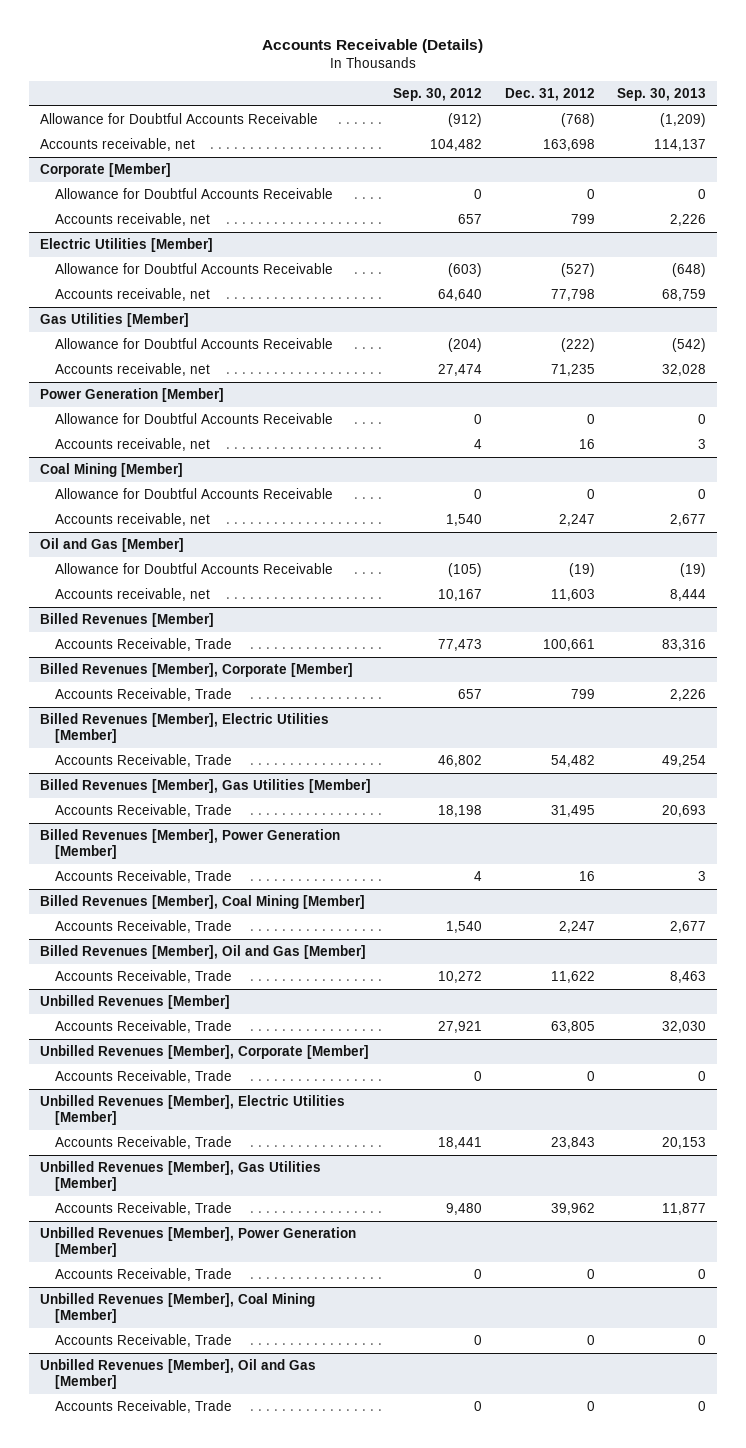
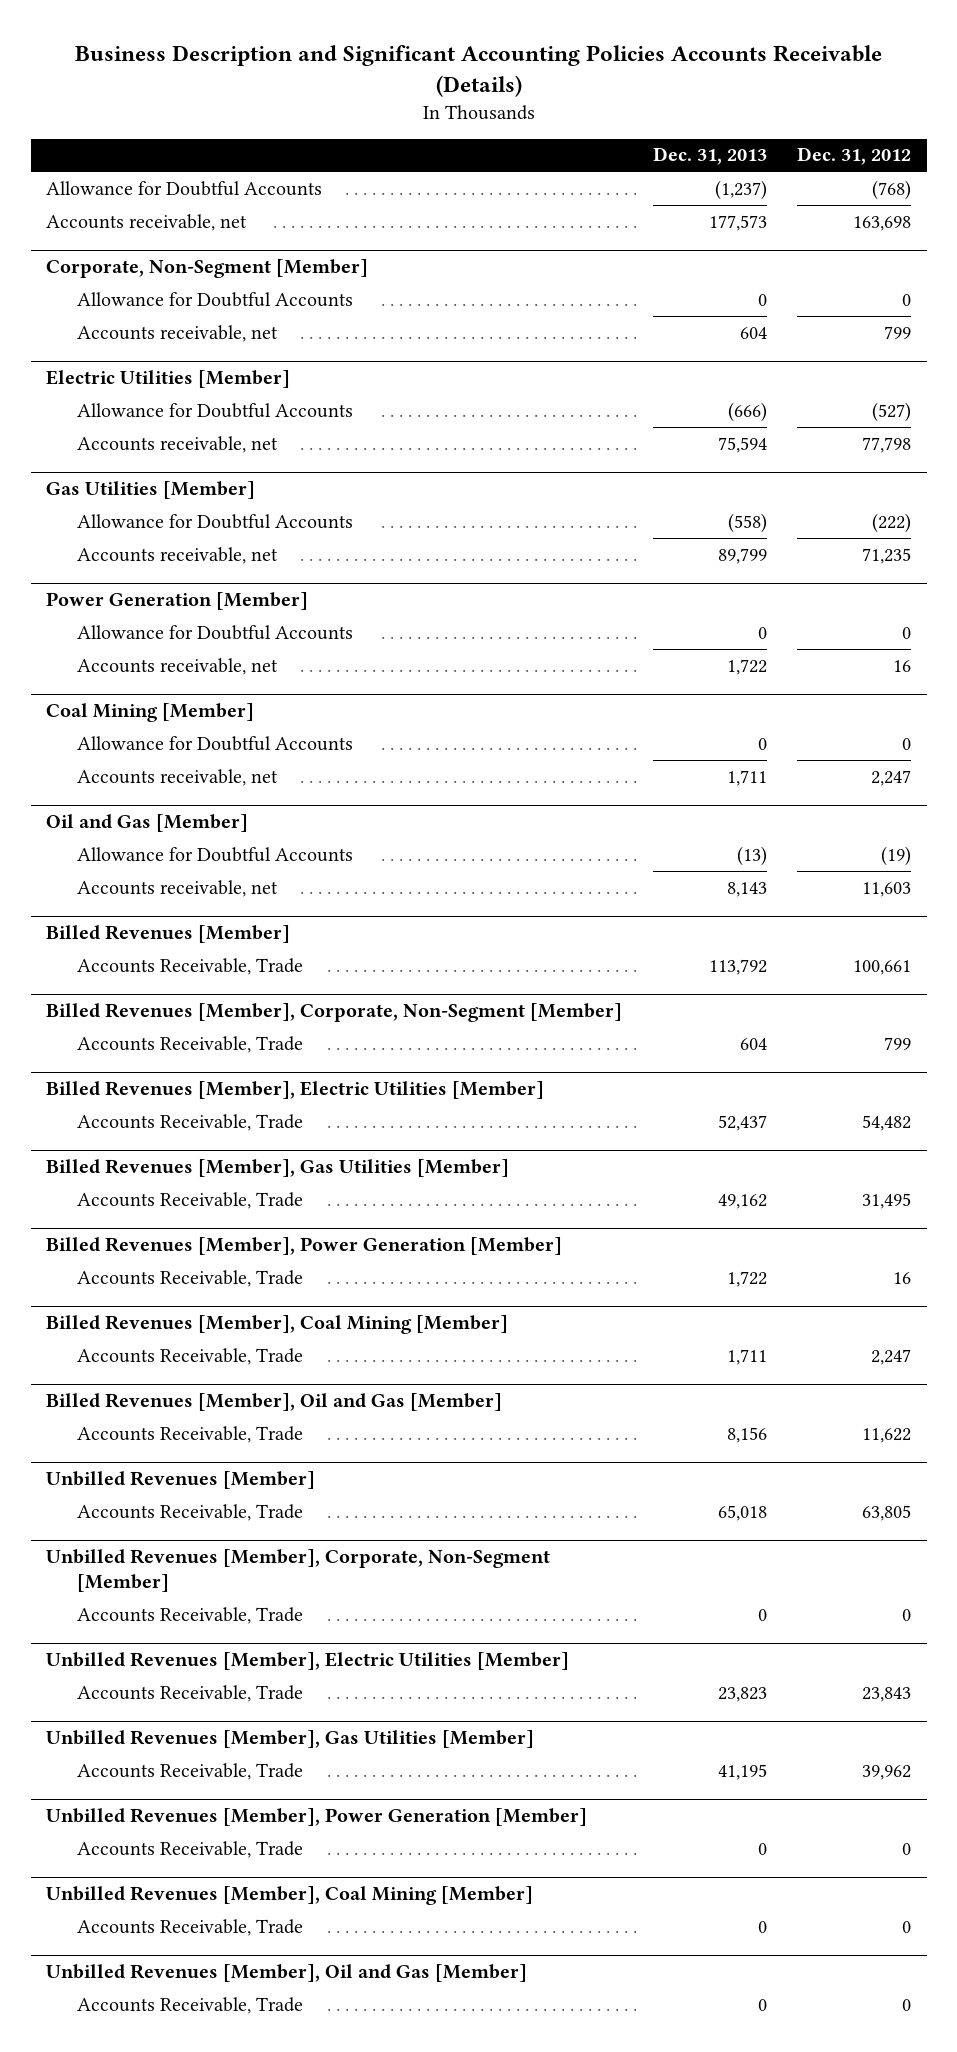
- Accounts Receivable (Details)
+ Business Description and Significant Accounting Policies Accounts Receivable (Details)
- | Sep. 30, 2012 | Dec. 31, 2012 | Sep. 30, 2013
+ | Dec. 31, 2013 | Dec. 31, 2012
- Allowance for Doubtful Accounts Receivable | (912) | (768) | (1,209)
+ Allowance for Doubtful Accounts | (1,237) | (768)
- Corporate [Member]
- Allowance for Doubtful Accounts Receivable | 0 | 0 | 0
+ Corporate, Non-Segment [Member]
+ Allowance for Doubtful Accounts | 0 | 0
@ Electric Utilities [Member]
- Allowance for Doubtful Accounts Receivable | (603) | (527) | (648)
+ Allowance for Doubtful Accounts | (666) | (527)
@ Gas Utilities [Member]
- Allowance for Doubtful Accounts Receivable | (204) | (222) | (542)
+ Allowance for Doubtful Accounts | (558) | (222)
@ Power Generation [Member]
- Allowance for Doubtful Accounts Receivable | 0 | 0 | 0
+ Allowance for Doubtful Accounts | 0 | 0
@ Coal Mining [Member]
- Allowance for Doubtful Accounts Receivable | 0 | 0 | 0
+ Allowance for Doubtful Accounts | 0 | 0
@ Oil and Gas [Member]
- Allowance for Doubtful Accounts Receivable | (105) | (19) | (19)
+ Allowance for Doubtful Accounts | (13) | (19)
- Billed Revenues [Member], Corporate [Member]
+ Billed Revenues [Member], Corporate, Non-Segment [Member]
- Unbilled Revenues [Member], Corporate [Member]
+ Unbilled Revenues [Member], Corporate, Non-Segment [Member]

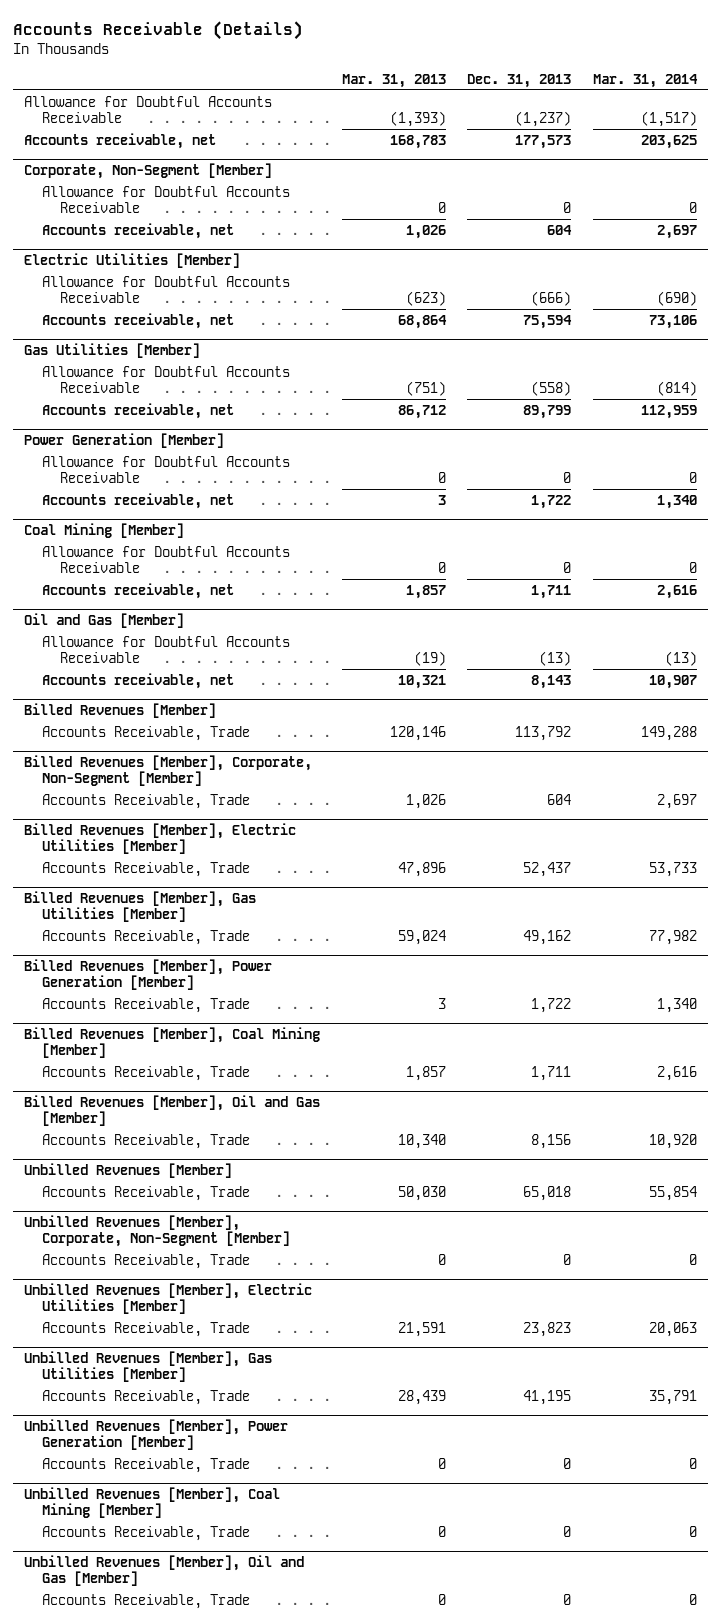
- Business Description and Significant Accounting Policies Accounts Receivable (Details)
+ Accounts Receivable (Details)
- | Dec. 31, 2013 | Dec. 31, 2012
+ | Mar. 31, 2013 | Dec. 31, 2013 | Mar. 31, 2014
- Allowance for Doubtful Accounts | (1,237) | (768)
+ Allowance for Doubtful Accounts Receivable | (1,393) | (1,237) | (1,517)
@ Corporate, Non-Segment [Member]
- Allowance for Doubtful Accounts | 0 | 0
+ Allowance for Doubtful Accounts Receivable | 0 | 0 | 0
@ Electric Utilities [Member]
- Allowance for Doubtful Accounts | (666) | (527)
+ Allowance for Doubtful Accounts Receivable | (623) | (666) | (690)
@ Gas Utilities [Member]
- Allowance for Doubtful Accounts | (558) | (222)
+ Allowance for Doubtful Accounts Receivable | (751) | (558) | (814)
@ Power Generation [Member]
- Allowance for Doubtful Accounts | 0 | 0
+ Allowance for Doubtful Accounts Receivable | 0 | 0 | 0
@ Coal Mining [Member]
- Allowance for Doubtful Accounts | 0 | 0
+ Allowance for Doubtful Accounts Receivable | 0 | 0 | 0
@ Oil and Gas [Member]
- Allowance for Doubtful Accounts | (13) | (19)
+ Allowance for Doubtful Accounts Receivable | (19) | (13) | (13)

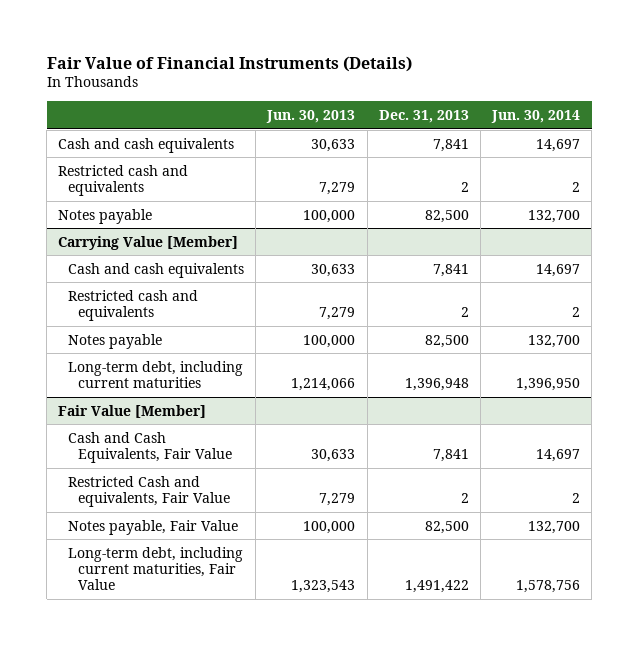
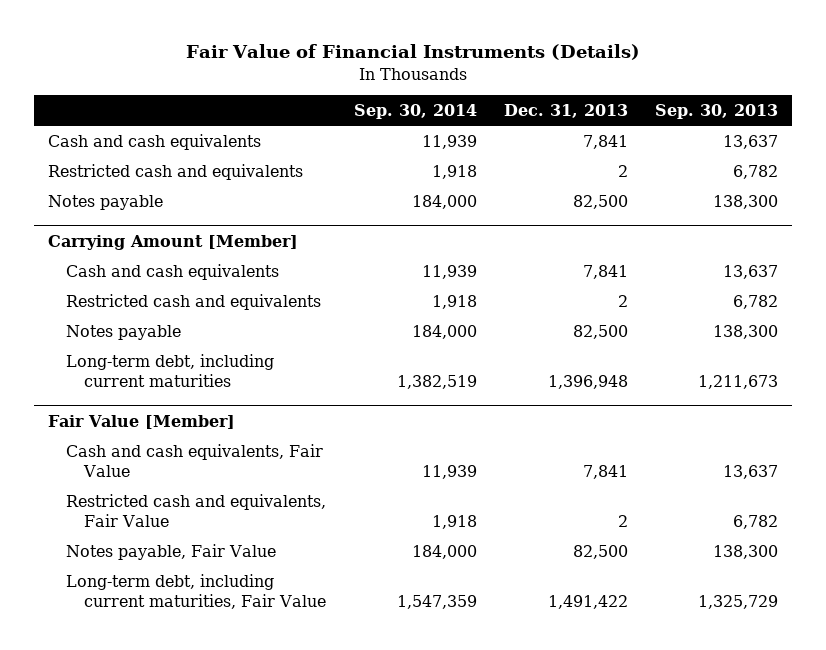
- | Jun. 30, 2013 | Dec. 31, 2013 | Jun. 30, 2014
+ | Sep. 30, 2014 | Dec. 31, 2013 | Sep. 30, 2013
- Carrying Value [Member]
+ Carrying Amount [Member]
@ Fair Value [Member]
- Cash and Cash Equivalents, Fair Value | 30,633 | 7,841 | 14,697
- Restricted Cash and equivalents, Fair Value | 7,279 | 2 | 2
+ Cash and cash equivalents, Fair Value | 11,939 | 7,841 | 13,637
+ Restricted cash and equivalents, Fair Value | 1,918 | 2 | 6,782

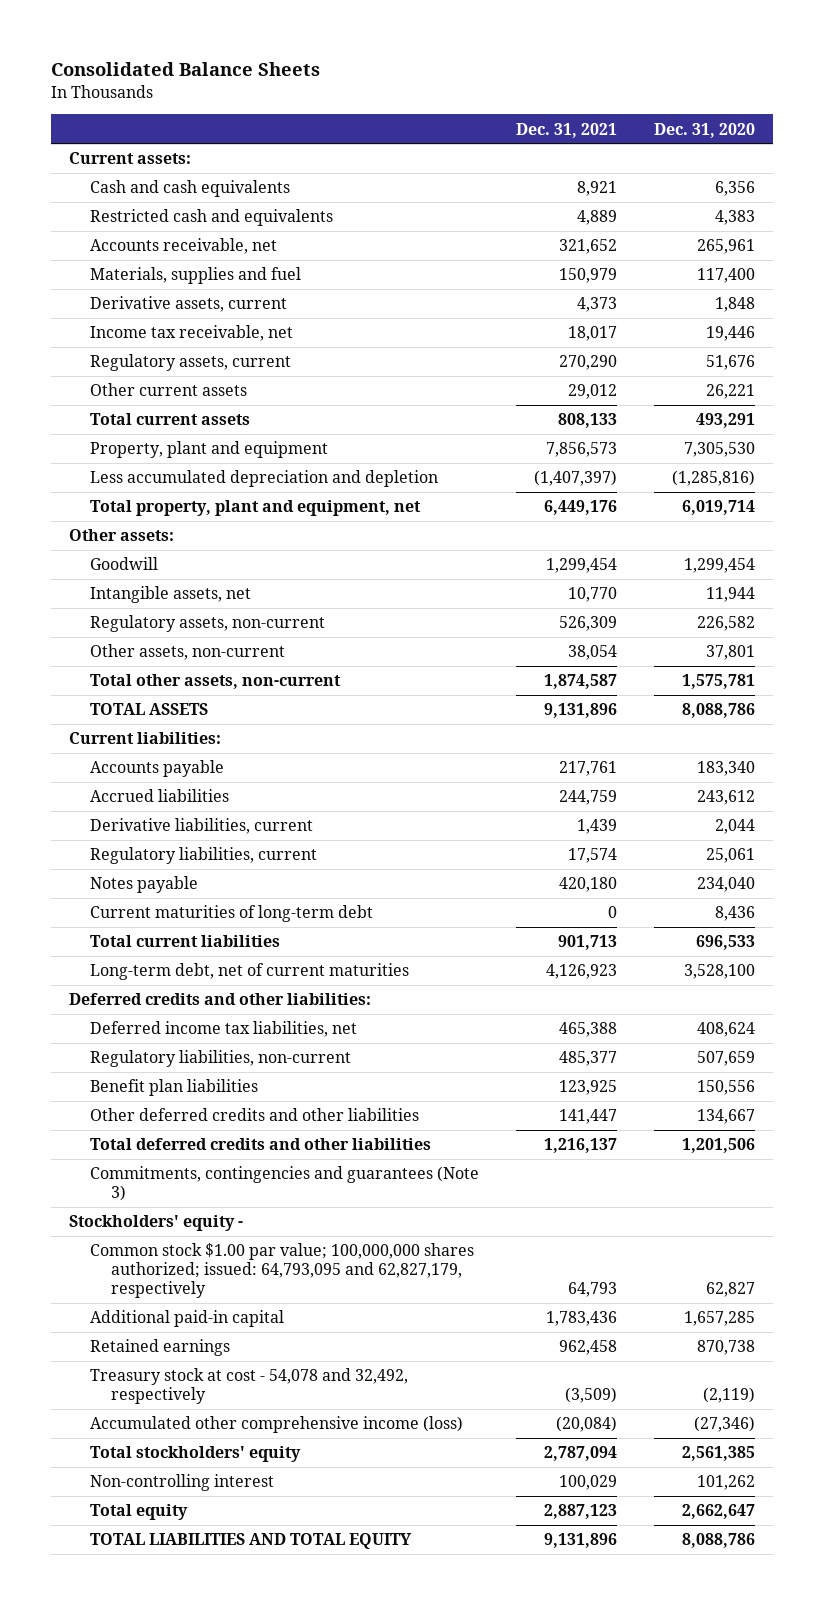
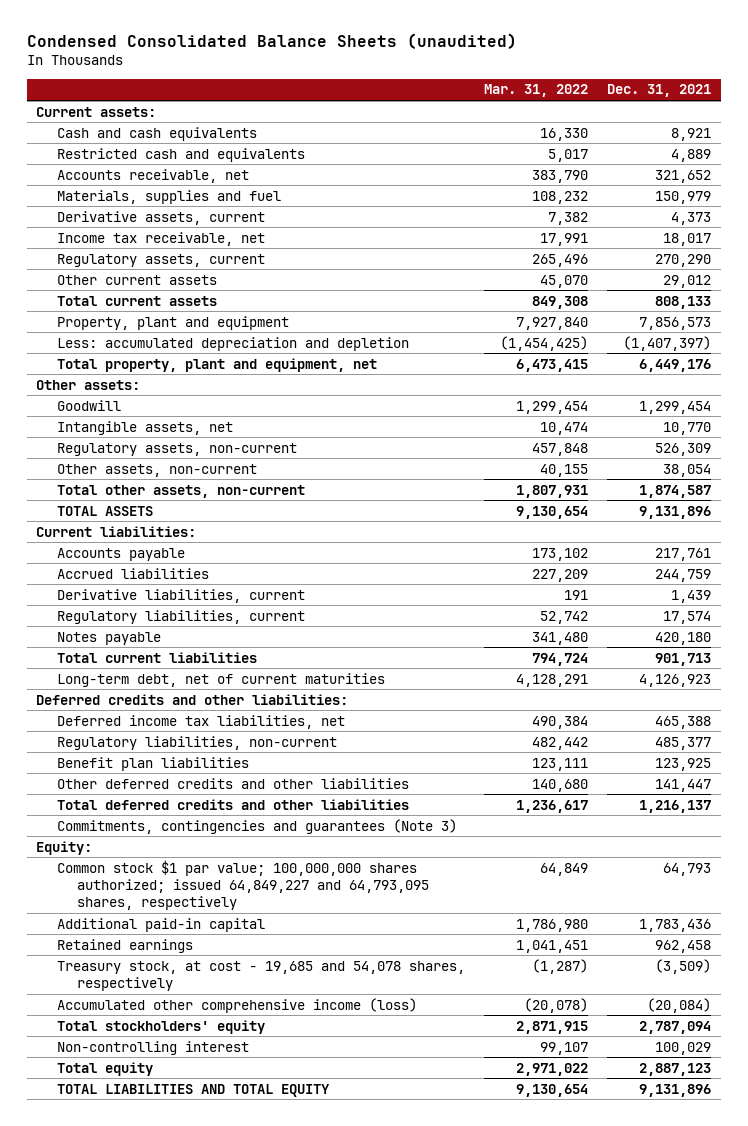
- Consolidated Balance Sheets
+ Condensed Consolidated Balance Sheets (unaudited)
- | Dec. 31, 2021 | Dec. 31, 2020
+ | Mar. 31, 2022 | Dec. 31, 2021
- Less accumulated depreciation and depletion | (1,407,397) | (1,285,816)
+ Less: accumulated depreciation and depletion | (1,454,425) | (1,407,397)
- Current maturities of long-term debt | 0 | 8,436
- Stockholders' equity -
- Common stock $1.00 par value; 100,000,000 shares authorized; issued: 64,793,095 and 62,827,179, respectively | 64,793 | 62,827
+ Equity:
+ Common stock $1 par value; 100,000,000 shares authorized; issued 64,849,227 and 64,793,095 shares, respectively | 64,849 | 64,793
- Treasury stock at cost - 54,078 and 32,492, respectively | (3,509) | (2,119)
+ Treasury stock, at cost - 19,685 and 54,078 shares, respectively | (1,287) | (3,509)

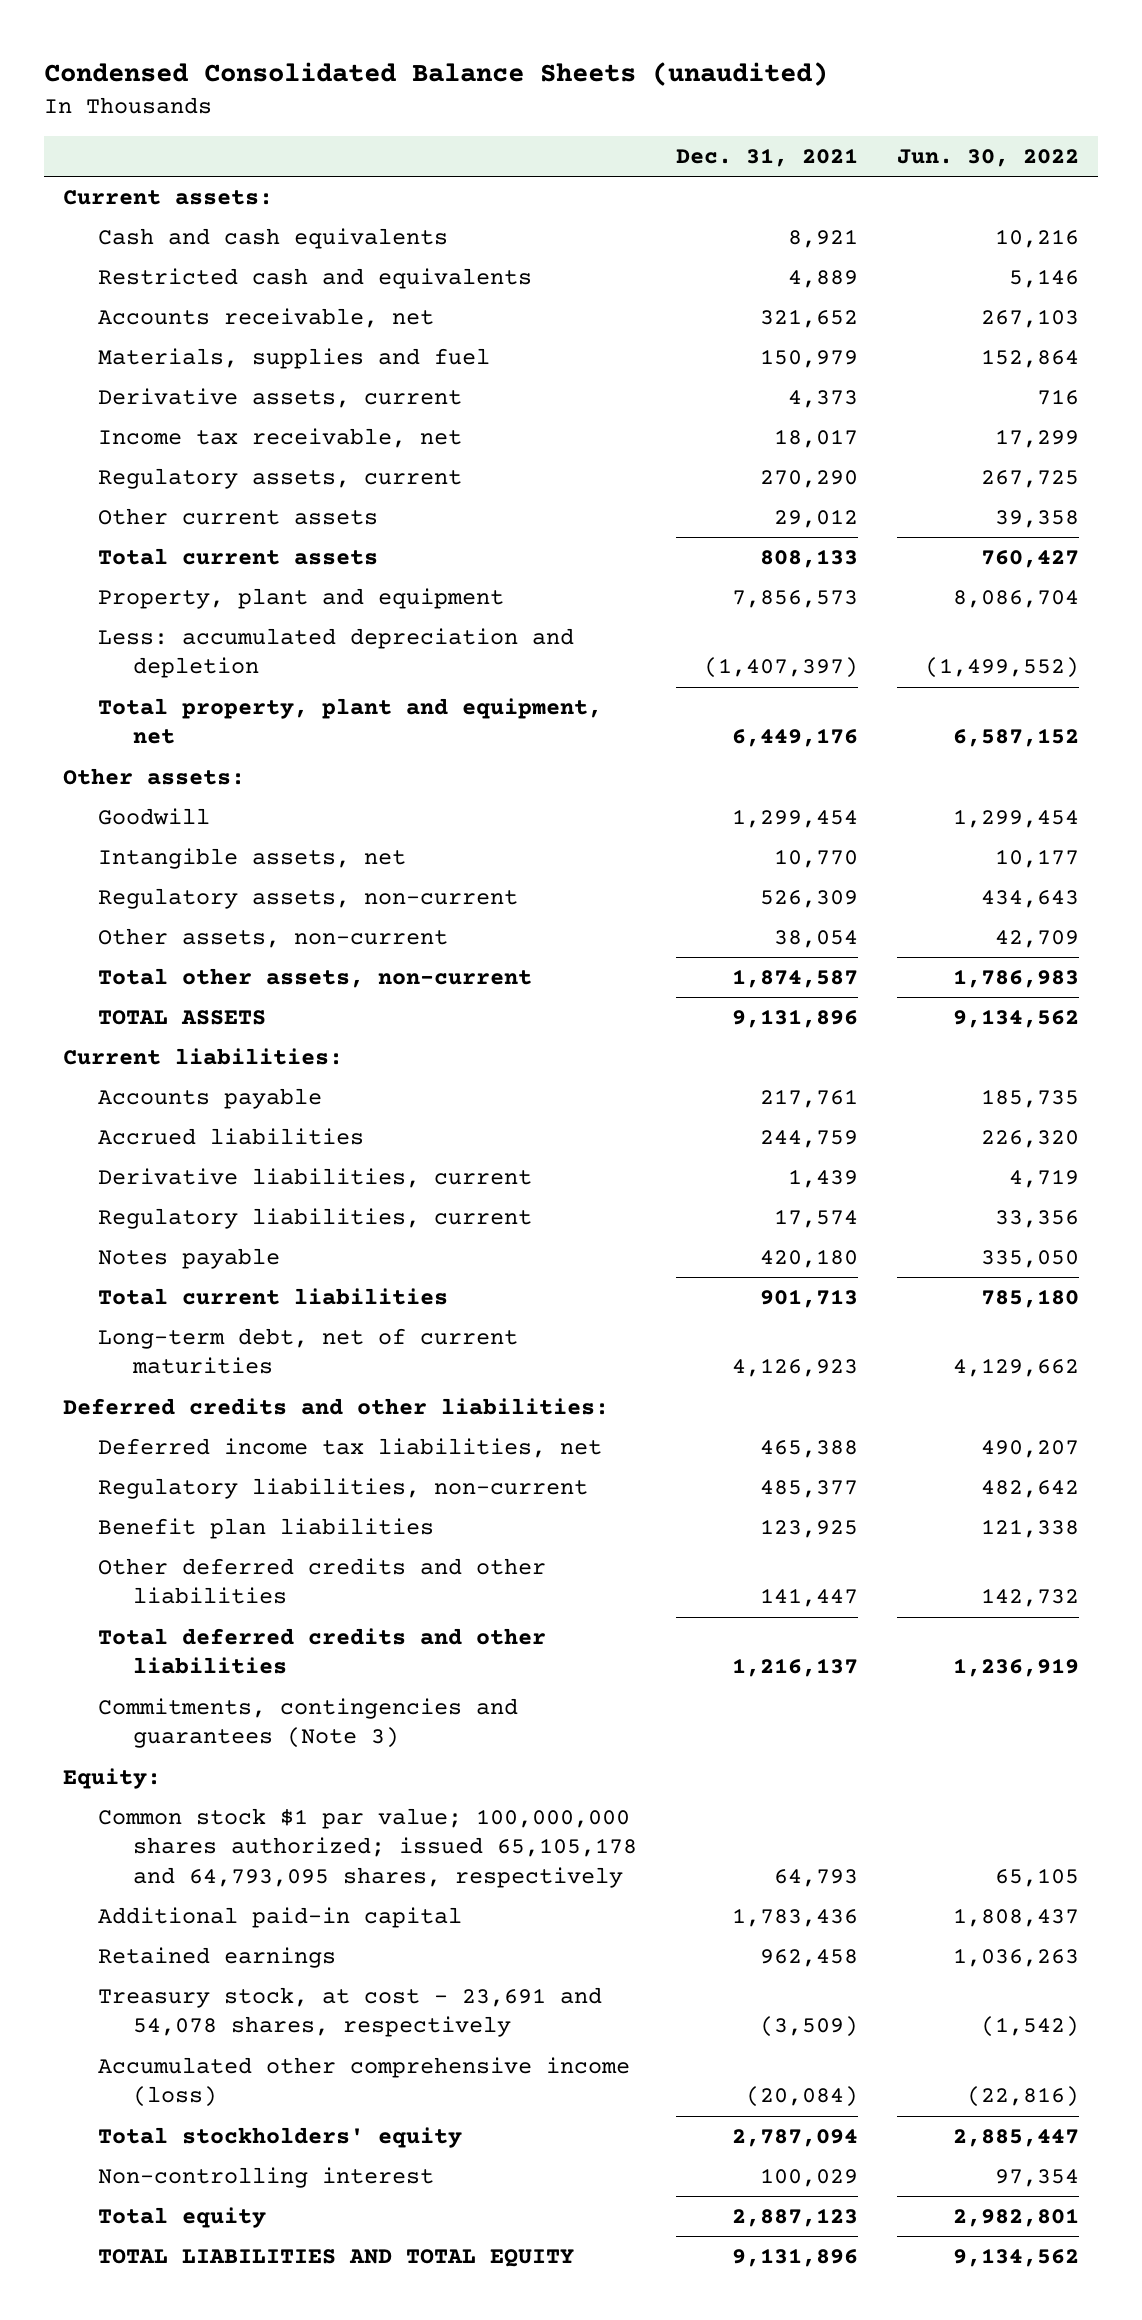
- | Mar. 31, 2022 | Dec. 31, 2021
+ | Dec. 31, 2021 | Jun. 30, 2022
- Common stock $1 par value; 100,000,000 shares authorized; issued 64,849,227 and 64,793,095 shares, respectively | 64,849 | 64,793
+ Common stock $1 par value; 100,000,000 shares authorized; issued 65,105,178 and 64,793,095 shares, respectively | 64,793 | 65,105
- Treasury stock, at cost - 19,685 and 54,078 shares, respectively | (1,287) | (3,509)
+ Treasury stock, at cost - 23,691 and 54,078 shares, respectively | (3,509) | (1,542)

